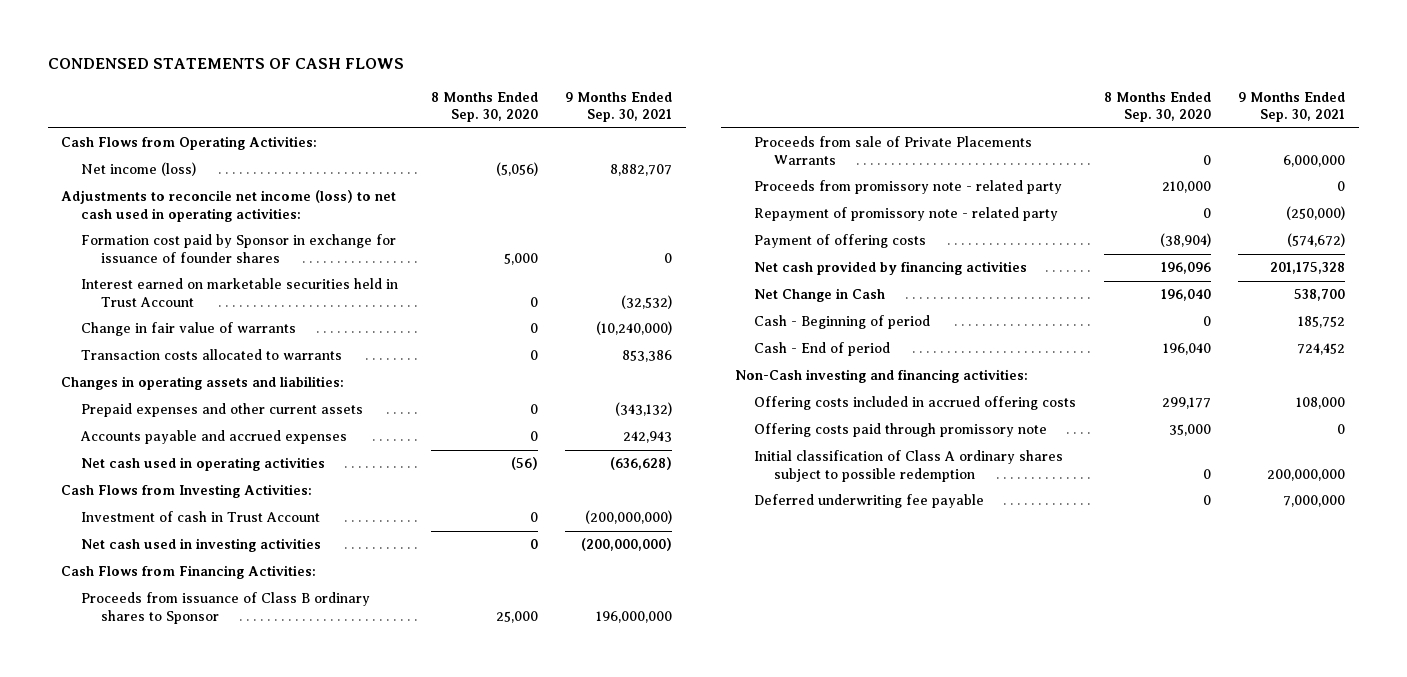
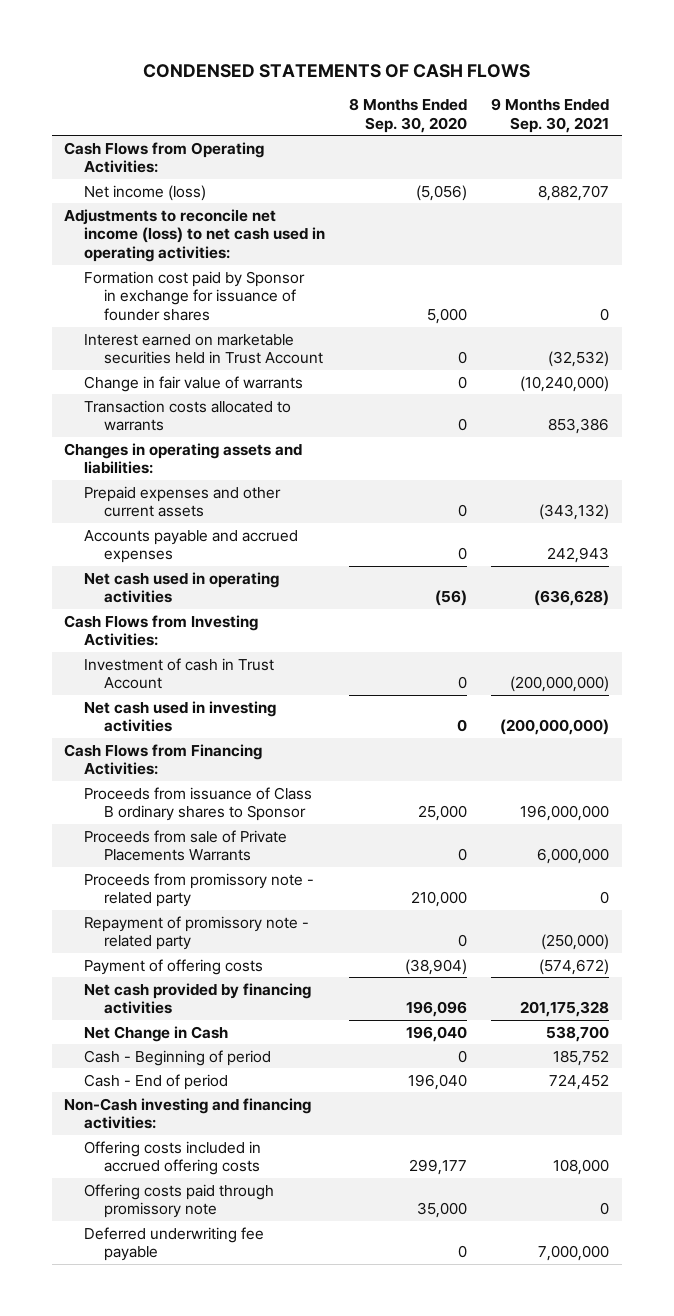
- Initial classification of Class A ordinary shares subject to possible redemption | 0 | 200,000,000

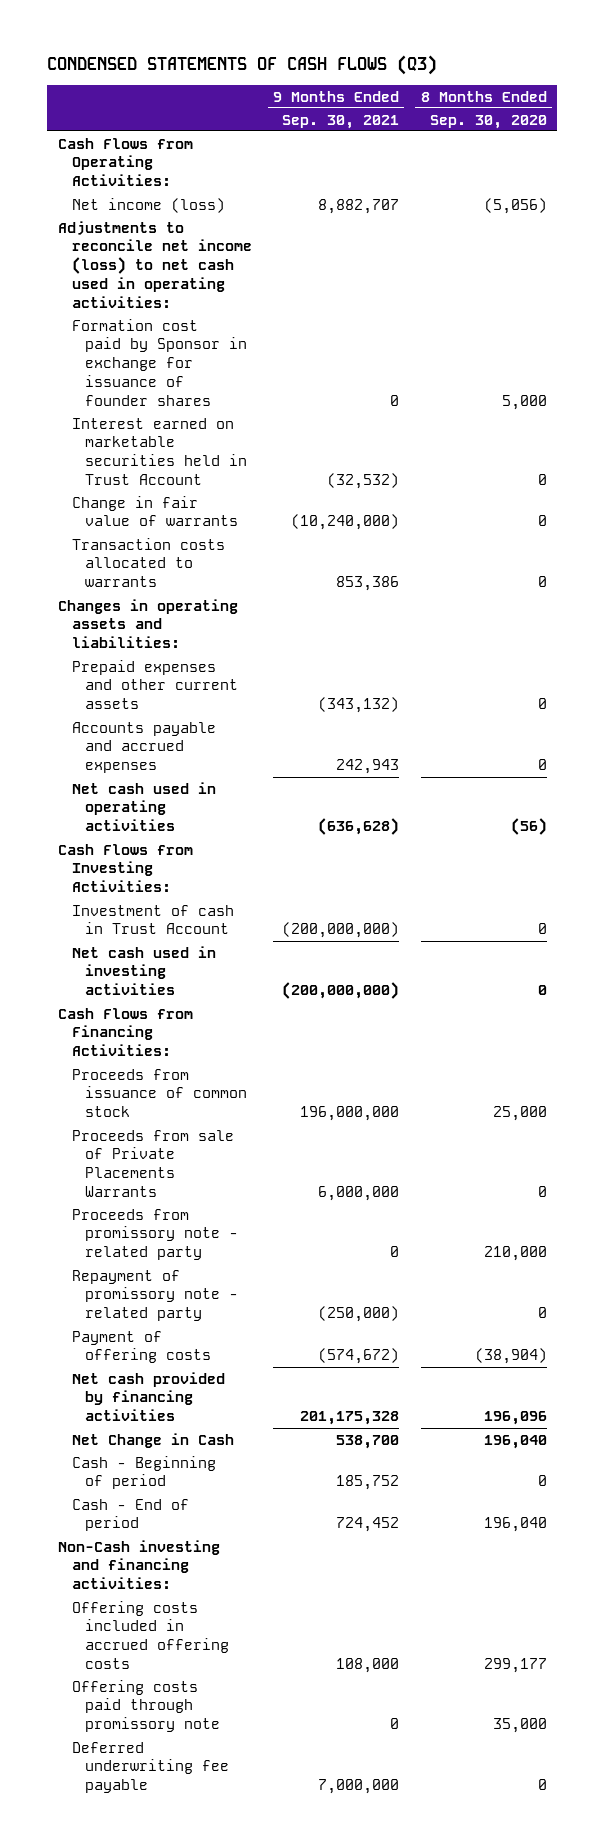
- CONDENSED STATEMENTS OF CASH FLOWS
+ CONDENSED STATEMENTS OF CASH FLOWS (Q3)
- | 8 Months Ended Sep. 30, 2020 | 9 Months Ended Sep. 30, 2021
+ | 9 Months Ended Sep. 30, 2021 | 8 Months Ended Sep. 30, 2020
- Proceeds from issuance of Class B ordinary shares to Sponsor | 25,000 | 196,000,000
+ Proceeds from issuance of common stock | 196,000,000 | 25,000

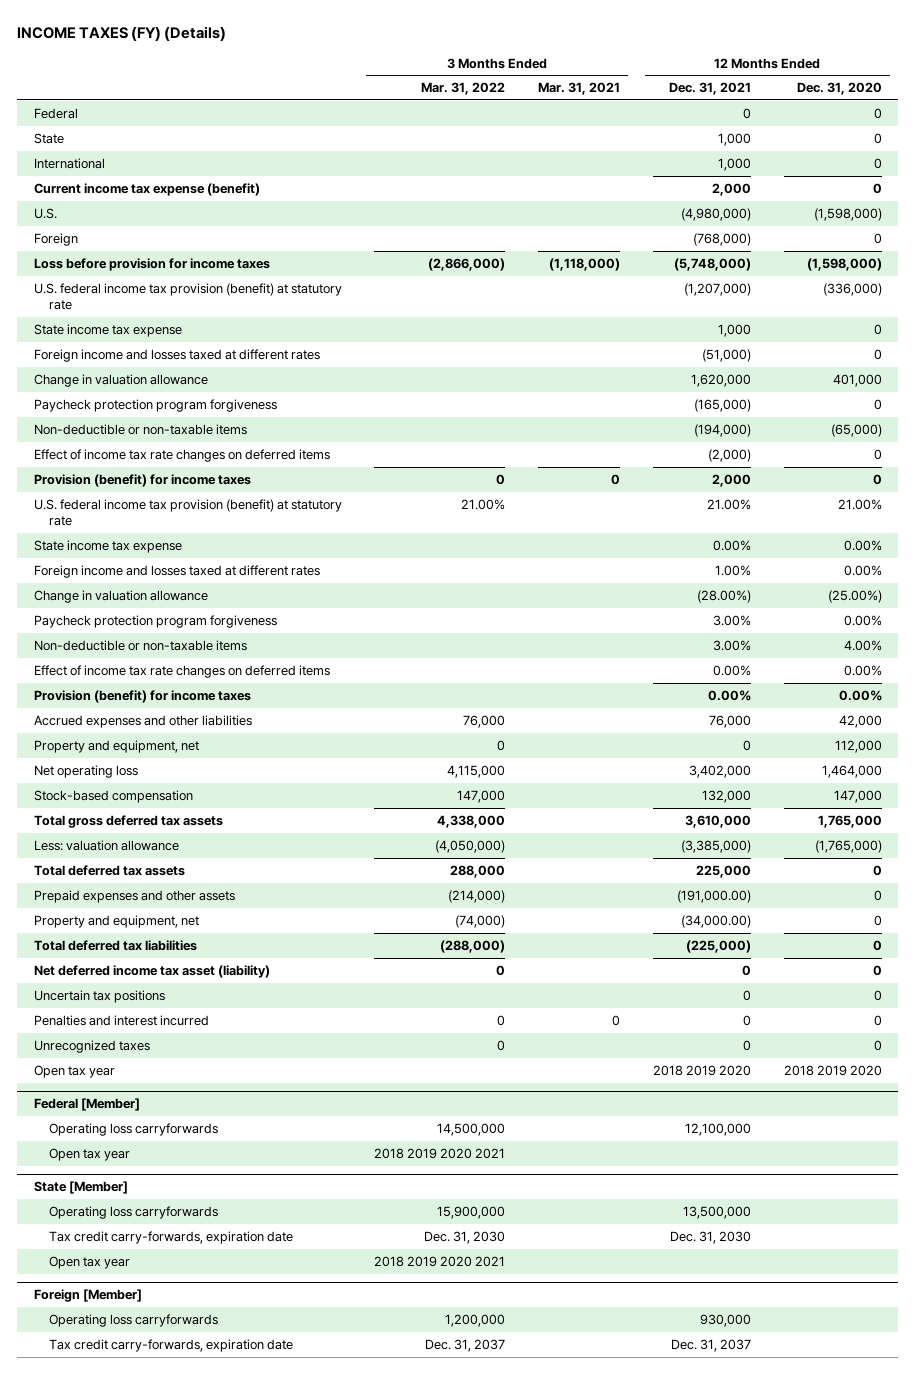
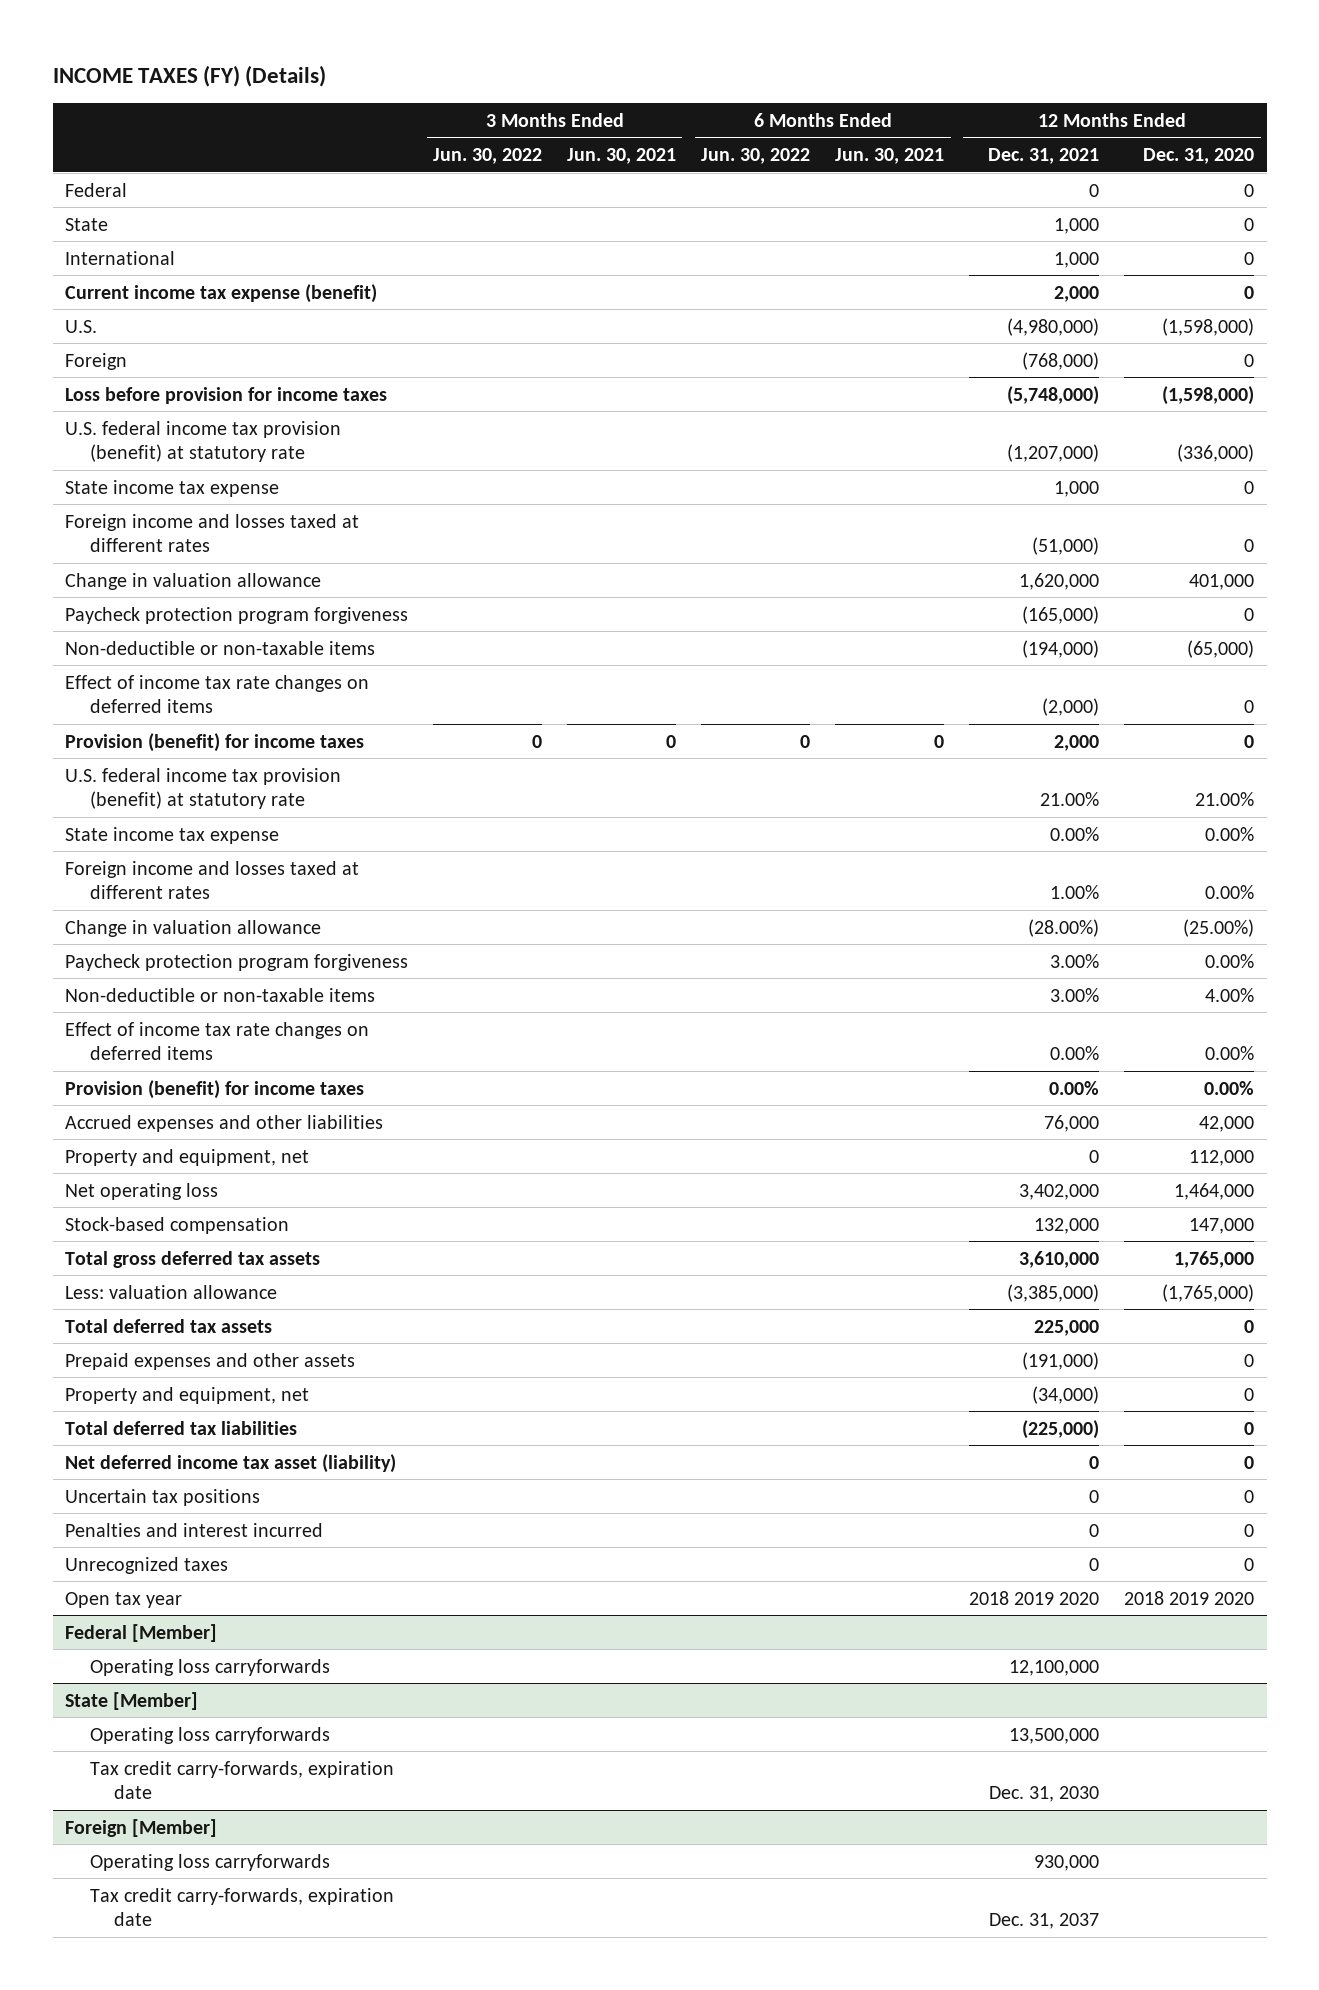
- | 3 Months Ended Mar. 31, 2022 | 3 Months Ended Mar. 31, 2021 | 12 Months Ended Dec. 31, 2021 | 12 Months Ended Dec. 31, 2020
+ | 3 Months Ended Jun. 30, 2022 | 3 Months Ended Jun. 30, 2021 | 6 Months Ended Jun. 30, 2022 | 6 Months Ended Jun. 30, 2021 | 12 Months Ended Dec. 31, 2021 | 12 Months Ended Dec. 31, 2020
- Prepaid expenses and other assets | (214,000) | | (191,000.00) | 0
- Property and equipment, net | (74,000) | | (34,000.00) | 0
+ Prepaid expenses and other assets | | | | | (191,000) | 0
+ Property and equipment, net | | | | | (34,000) | 0
@ Federal [Member]
- Open tax year | 2018 2019 2020 2021 | | |
@ State [Member]
- Open tax year | 2018 2019 2020 2021 | | |

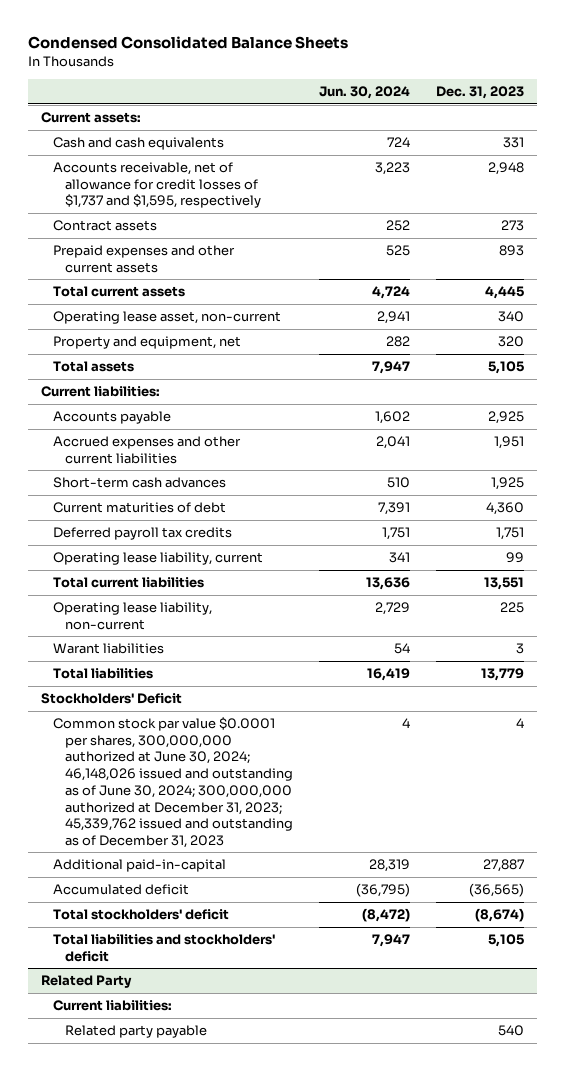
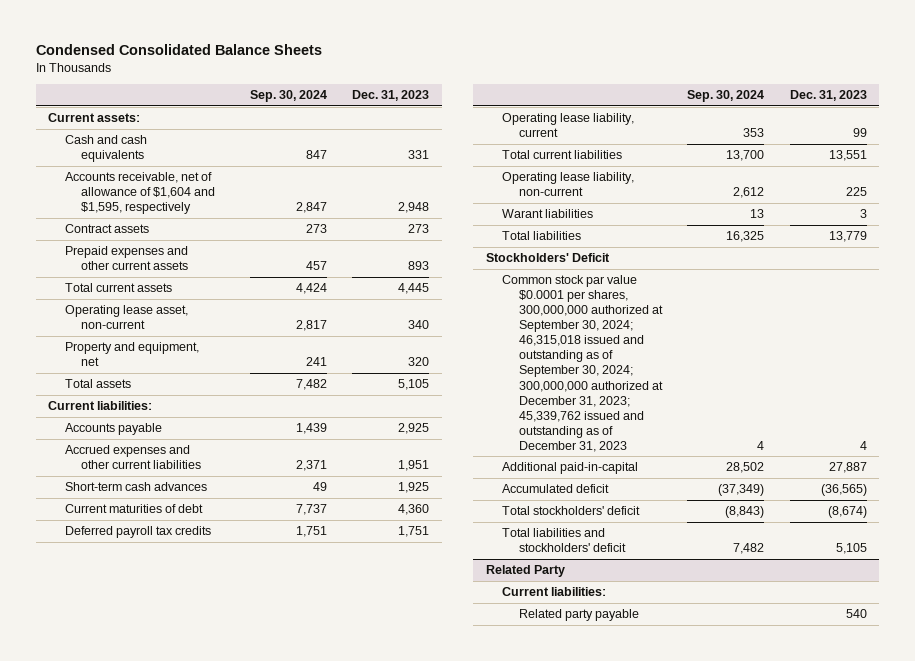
- | Jun. 30, 2024 | Dec. 31, 2023
+ | Sep. 30, 2024 | Dec. 31, 2023
- Accounts receivable, net of allowance for credit losses of $1,737 and $1,595, respectively | 3,223 | 2,948
+ Accounts receivable, net of allowance of $1,604 and $1,595, respectively | 2,847 | 2,948
- Common stock par value $0.0001 per shares, 300,000,000 authorized at June 30, 2024; 46,148,026 issued and outstanding as of June 30, 2024; 300,000,000 authorized at December 31, 2023; 45,339,762 issued and outstanding as of December 31, 2023 | 4 | 4
+ Common stock par value $0.0001 per shares, 300,000,000 authorized at September 30, 2024; 46,315,018 issued and outstanding as of September 30, 2024; 300,000,000 authorized at December 31, 2023; 45,339,762 issued and outstanding as of December 31, 2023 | 4 | 4

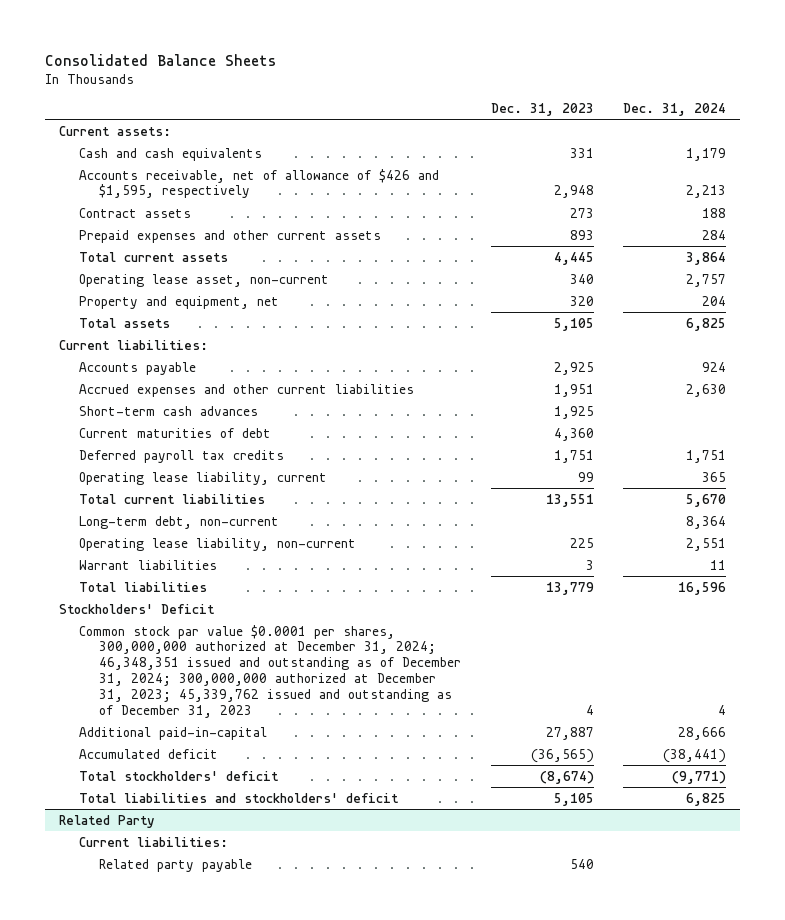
- Condensed Consolidated Balance Sheets
+ Consolidated Balance Sheets
- | Sep. 30, 2024 | Dec. 31, 2023
+ | Dec. 31, 2023 | Dec. 31, 2024
- Accounts receivable, net of allowance of $1,604 and $1,595, respectively | 2,847 | 2,948
+ Accounts receivable, net of allowance of $426 and $1,595, respectively | 2,948 | 2,213
+ Long-term debt, non-current | | 8,364
- Warant liabilities | 13 | 3
+ Warrant liabilities | 3 | 11
- Common stock par value $0.0001 per shares, 300,000,000 authorized at September 30, 2024; 46,315,018 issued and outstanding as of September 30, 2024; 300,000,000 authorized at December 31, 2023; 45,339,762 issued and outstanding as of December 31, 2023 | 4 | 4
+ Common stock par value $0.0001 per shares, 300,000,000 authorized at December 31, 2024; 46,348,351 issued and outstanding as of December 31, 2024; 300,000,000 authorized at December 31, 2023; 45,339,762 issued and outstanding as of December 31, 2023 | 4 | 4

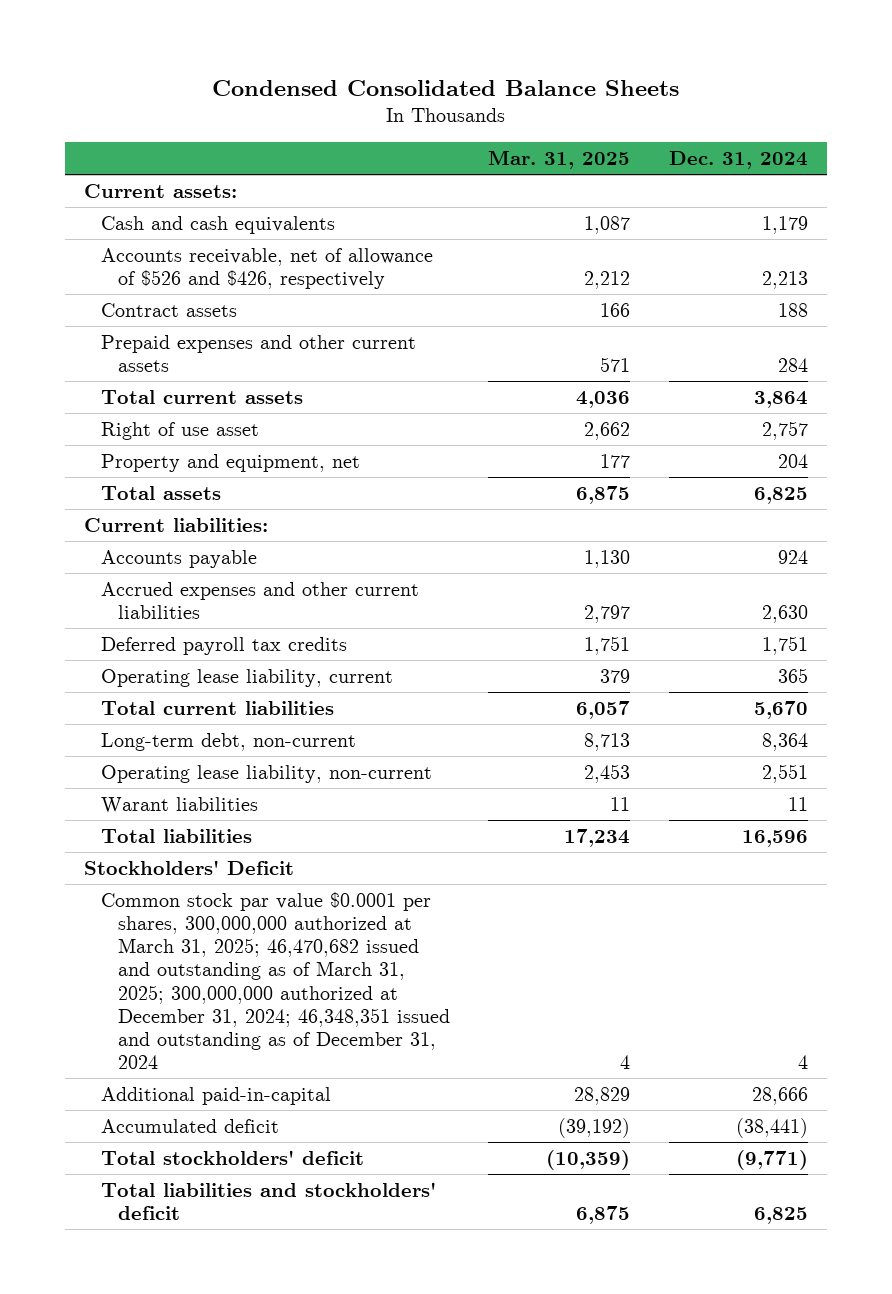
- Consolidated Balance Sheets
+ Condensed Consolidated Balance Sheets
- | Dec. 31, 2023 | Dec. 31, 2024
+ | Mar. 31, 2025 | Dec. 31, 2024
- Accounts receivable, net of allowance of $426 and $1,595, respectively | 2,948 | 2,213
+ Accounts receivable, net of allowance of $526 and $426, respectively | 2,212 | 2,213
- Operating lease asset, non-current | 340 | 2,757
+ Right of use asset | 2,662 | 2,757
- Short-term cash advances | 1,925 |
- Current maturities of debt | 4,360 |
- Warrant liabilities | 3 | 11
+ Warant liabilities | 11 | 11
- Common stock par value $0.0001 per shares, 300,000,000 authorized at December 31, 2024; 46,348,351 issued and outstanding as of December 31, 2024; 300,000,000 authorized at December 31, 2023; 45,339,762 issued and outstanding as of December 31, 2023 | 4 | 4
+ Common stock par value $0.0001 per shares, 300,000,000 authorized at March 31, 2025; 46,470,682 issued and outstanding as of March 31, 2025; 300,000,000 authorized at December 31, 2024; 46,348,351 issued and outstanding as of December 31, 2024 | 4 | 4
- Related Party
- Current liabilities:
- Related party payable | 540 |

